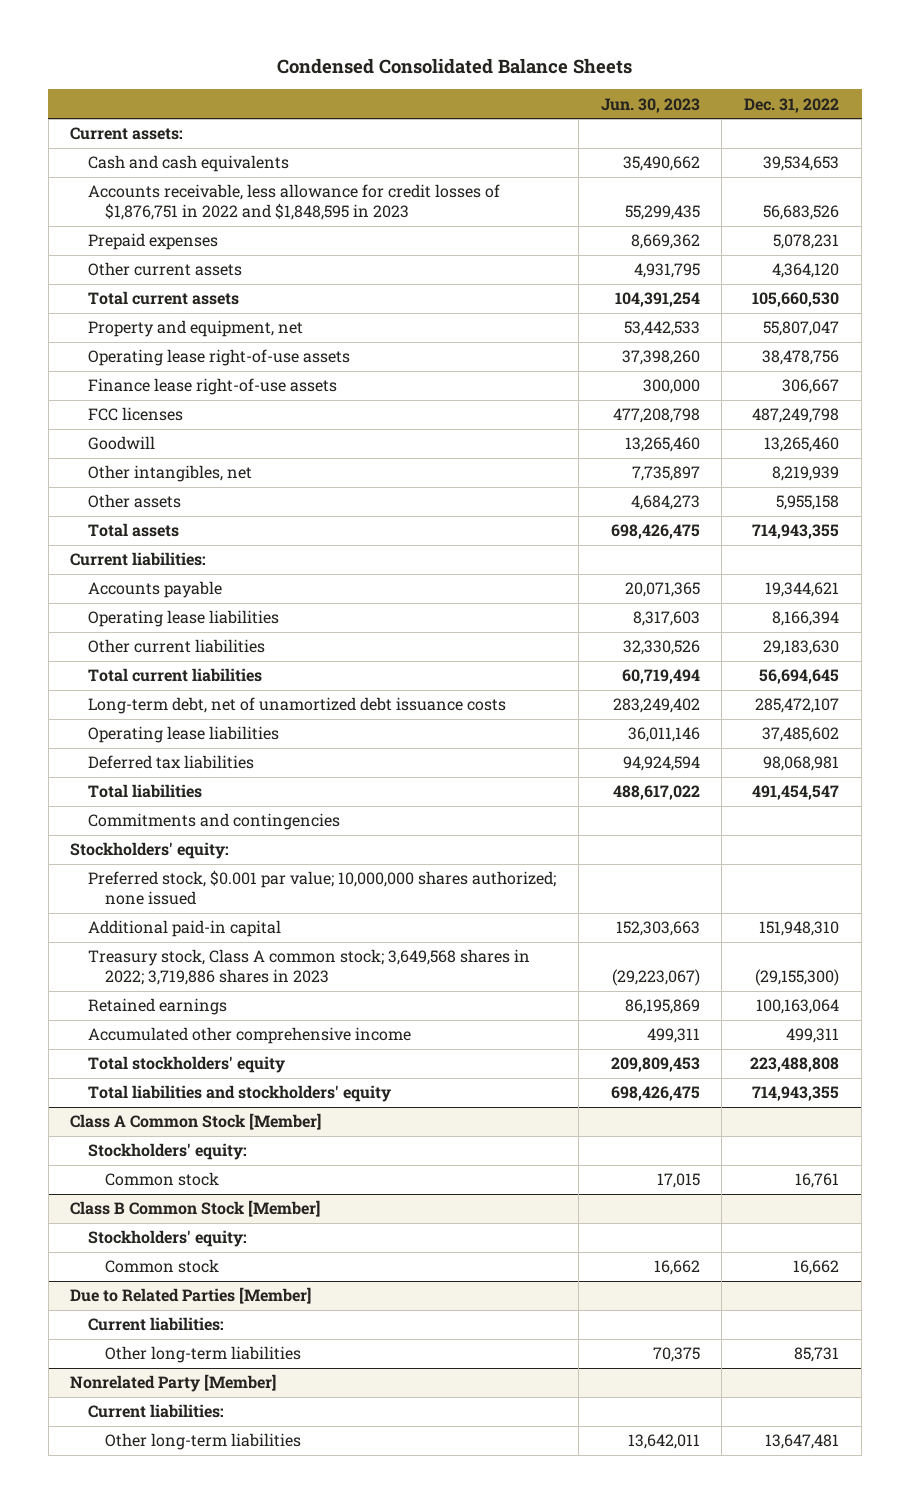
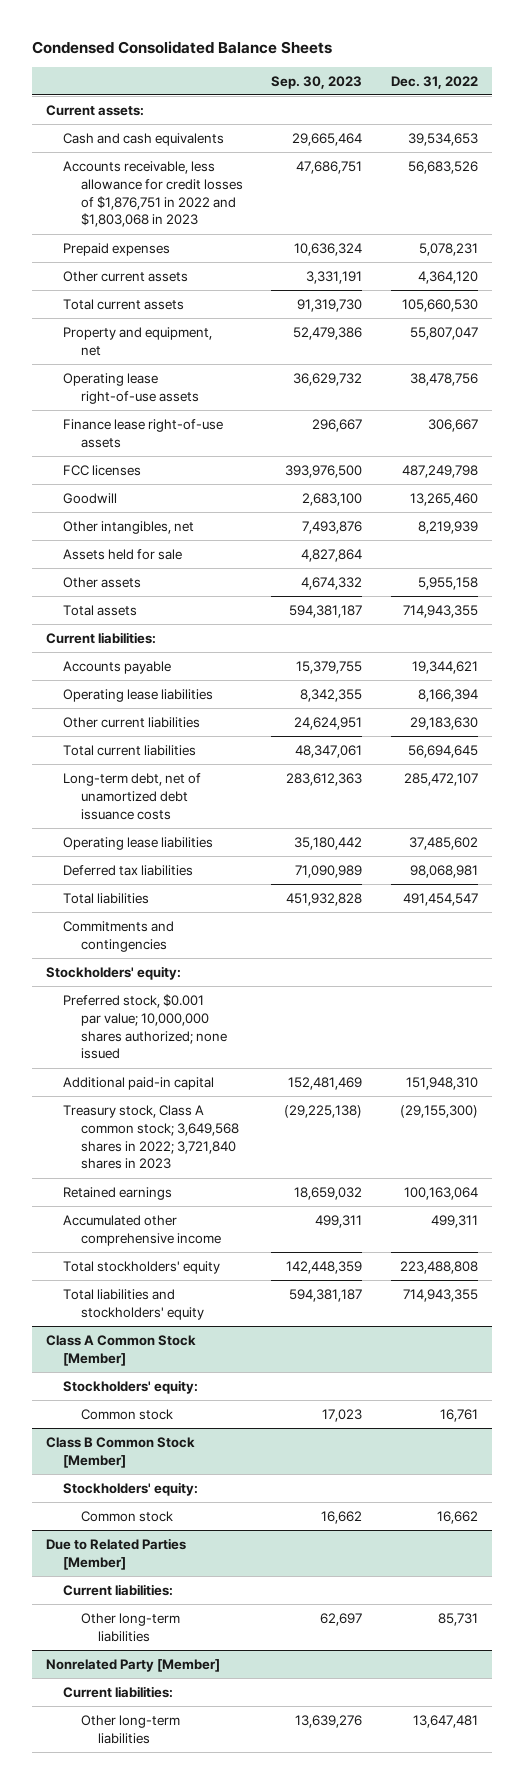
- | Jun. 30, 2023 | Dec. 31, 2022
+ | Sep. 30, 2023 | Dec. 31, 2022
- Accounts receivable, less allowance for credit losses of $1,876,751 in 2022 and $1,848,595 in 2023 | 55,299,435 | 56,683,526
+ Accounts receivable, less allowance for credit losses of $1,876,751 in 2022 and $1,803,068 in 2023 | 47,686,751 | 56,683,526
+ Assets held for sale | 4,827,864 |
- Treasury stock, Class A common stock; 3,649,568 shares in 2022; 3,719,886 shares in 2023 | (29,223,067) | (29,155,300)
+ Treasury stock, Class A common stock; 3,649,568 shares in 2022; 3,721,840 shares in 2023 | (29,225,138) | (29,155,300)

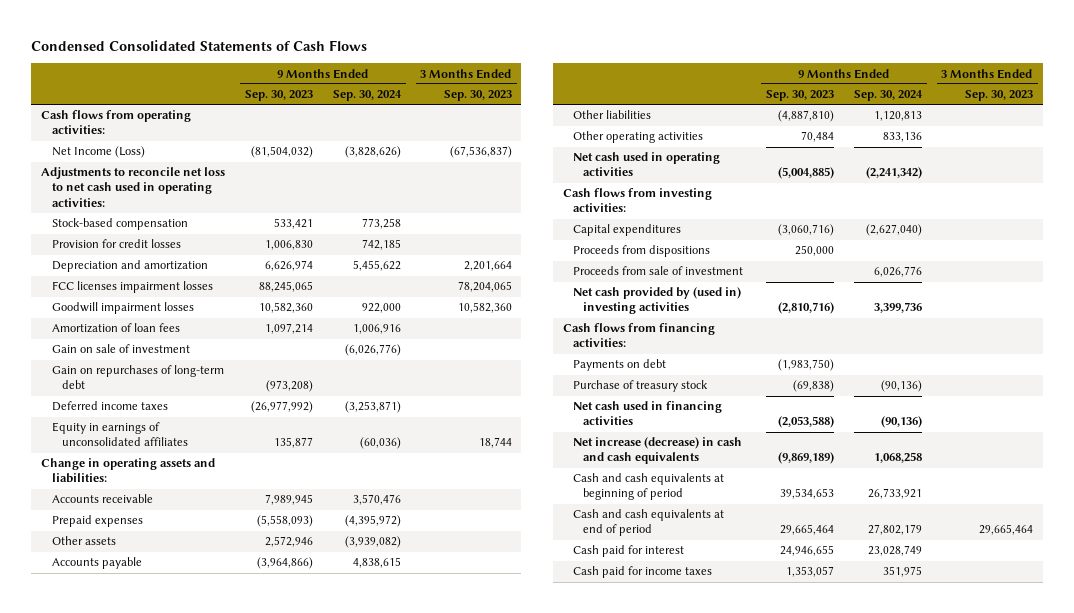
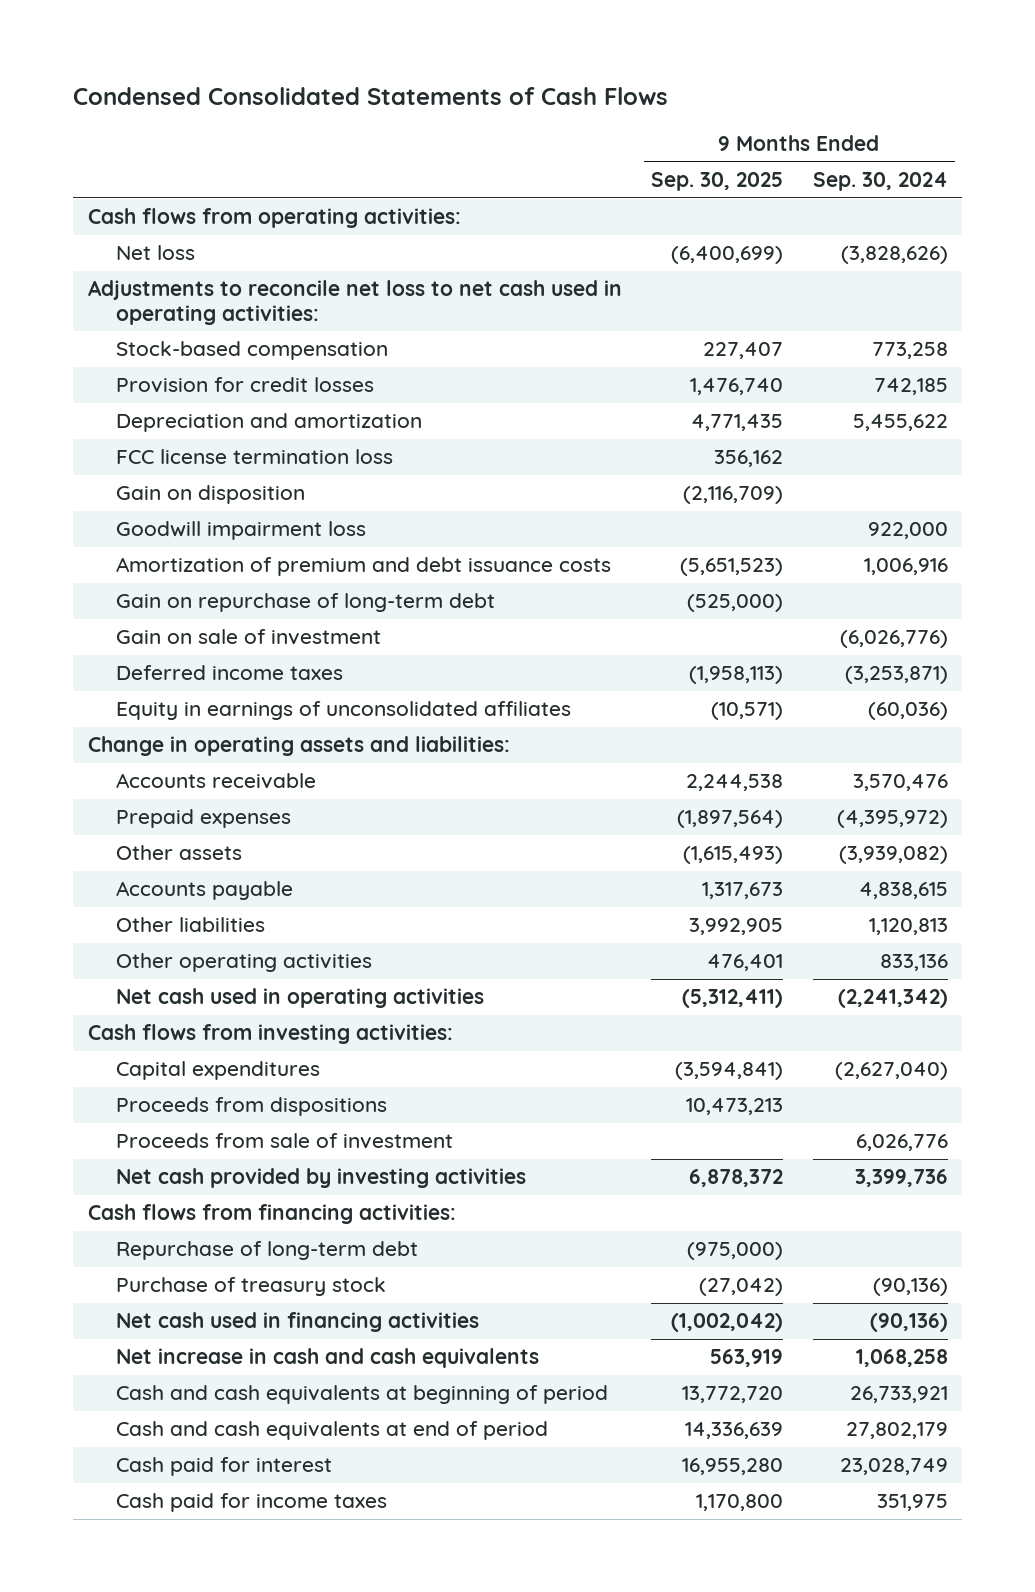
- | 9 Months Ended Sep. 30, 2023 | 9 Months Ended Sep. 30, 2024 | 3 Months Ended Sep. 30, 2023
+ | 9 Months Ended Sep. 30, 2025 | 9 Months Ended Sep. 30, 2024
- Net Income (Loss) | (81,504,032) | (3,828,626) | (67,536,837)
+ Net loss | (6,400,699) | (3,828,626)
- FCC licenses impairment losses | 88,245,065 | | 78,204,065
- Goodwill impairment losses | 10,582,360 | 922,000 | 10,582,360
- Amortization of loan fees | 1,097,214 | 1,006,916 |
+ FCC license termination loss | 356,162 |
+ Gain on disposition | (2,116,709) |
+ Goodwill impairment loss | | 922,000
+ Amortization of premium and debt issuance costs | (5,651,523) | 1,006,916
+ Gain on repurchase of long-term debt | (525,000) |
- Gain on repurchases of long-term debt | (973,208) | |
- Net cash provided by (used in) investing activities | (2,810,716) | 3,399,736 |
+ Net cash provided by investing activities | 6,878,372 | 3,399,736
- Payments on debt | (1,983,750) | |
+ Repurchase of long-term debt | (975,000) |
- Net increase (decrease) in cash and cash equivalents | (9,869,189) | 1,068,258 |
+ Net increase in cash and cash equivalents | 563,919 | 1,068,258

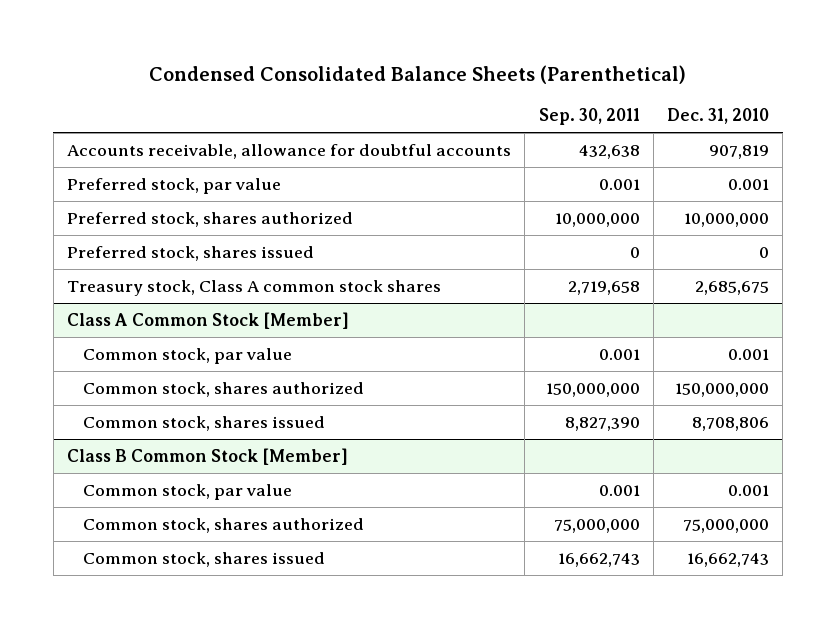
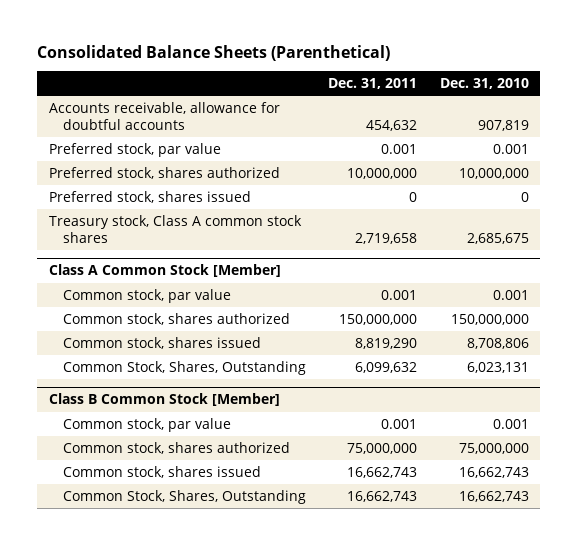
- Condensed Consolidated Balance Sheets (Parenthetical)
+ Consolidated Balance Sheets (Parenthetical)
- | Sep. 30, 2011 | Dec. 31, 2010
+ | Dec. 31, 2011 | Dec. 31, 2010
@ Class A Common Stock [Member]
+ Common Stock, Shares, Outstanding | 6,099,632 | 6,023,131
@ Class B Common Stock [Member]
+ Common Stock, Shares, Outstanding | 16,662,743 | 16,662,743

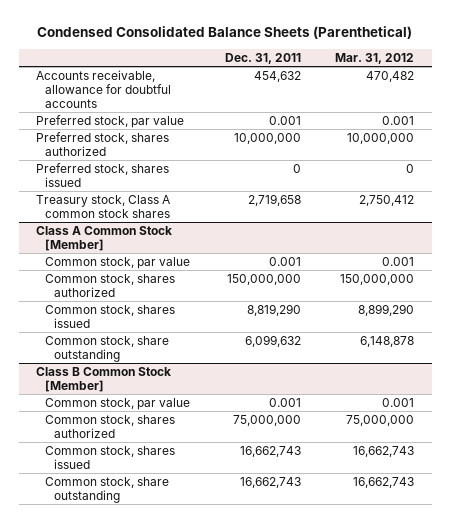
- Consolidated Balance Sheets (Parenthetical)
+ Condensed Consolidated Balance Sheets (Parenthetical)
- | Dec. 31, 2011 | Dec. 31, 2010
+ | Dec. 31, 2011 | Mar. 31, 2012
@ Class A Common Stock [Member]
- Common Stock, Shares, Outstanding | 6,099,632 | 6,023,131
+ Common stock, share outstanding | 6,099,632 | 6,148,878
@ Class B Common Stock [Member]
- Common Stock, Shares, Outstanding | 16,662,743 | 16,662,743
+ Common stock, share outstanding | 16,662,743 | 16,662,743

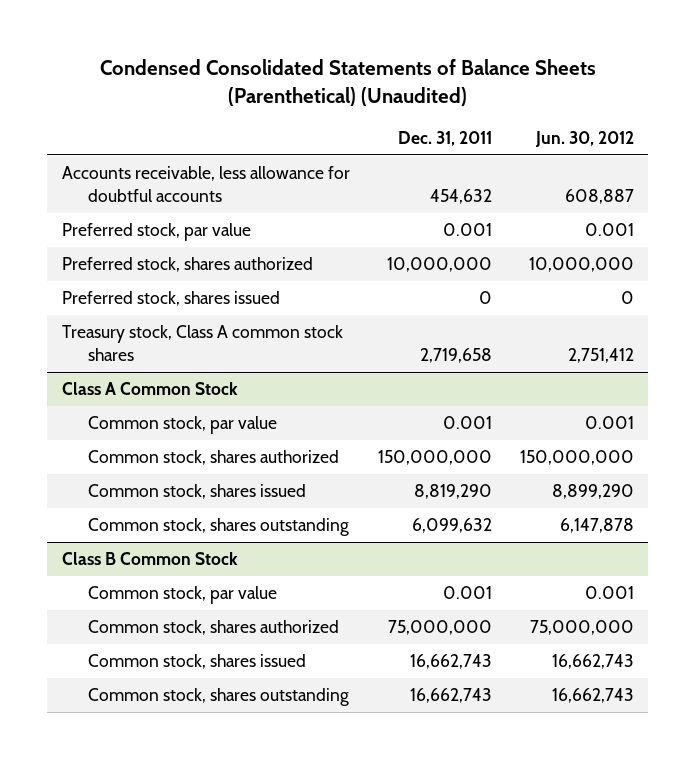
- Condensed Consolidated Balance Sheets (Parenthetical)
+ Condensed Consolidated Statements of Balance Sheets (Parenthetical) (Unaudited)
- | Dec. 31, 2011 | Mar. 31, 2012
+ | Dec. 31, 2011 | Jun. 30, 2012
- Accounts receivable, allowance for doubtful accounts | 454,632 | 470,482
+ Accounts receivable, less allowance for doubtful accounts | 454,632 | 608,887
- Class A Common Stock [Member]
+ Class A Common Stock
- Common stock, share outstanding | 6,099,632 | 6,148,878
- Class B Common Stock [Member]
+ Common stock, shares outstanding | 6,099,632 | 6,147,878
+ Class B Common Stock
- Common stock, share outstanding | 16,662,743 | 16,662,743
+ Common stock, shares outstanding | 16,662,743 | 16,662,743

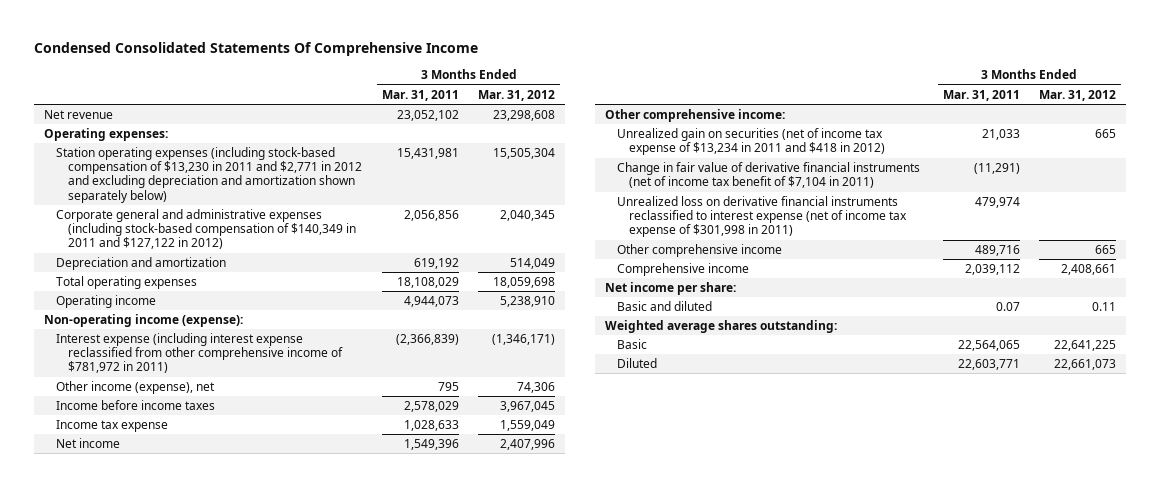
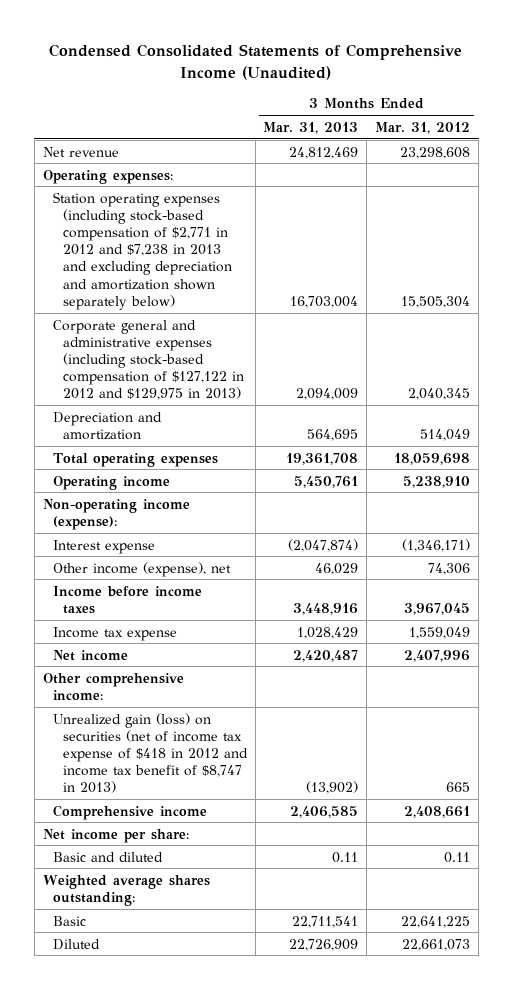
- Condensed Consolidated Statements Of Comprehensive Income
+ Condensed Consolidated Statements of Comprehensive Income (Unaudited)
- | 3 Months Ended Mar. 31, 2011 | 3 Months Ended Mar. 31, 2012
+ | 3 Months Ended Mar. 31, 2013 | 3 Months Ended Mar. 31, 2012
- Station operating expenses (including stock-based compensation of $13,230 in 2011 and $2,771 in 2012 and excluding depreciation and amortization shown separately below) | 15,431,981 | 15,505,304
- Corporate general and administrative expenses (including stock-based compensation of $140,349 in 2011 and $127,122 in 2012) | 2,056,856 | 2,040,345
+ Station operating expenses (including stock-based compensation of $2,771 in 2012 and $7,238 in 2013 and excluding depreciation and amortization shown separately below) | 16,703,004 | 15,505,304
+ Corporate general and administrative expenses (including stock-based compensation of $127,122 in 2012 and $129,975 in 2013) | 2,094,009 | 2,040,345
- Interest expense (including interest expense reclassified from other comprehensive income of $781,972 in 2011) | (2,366,839) | (1,346,171)
+ Interest expense | (2,047,874) | (1,346,171)
- Unrealized gain on securities (net of income tax expense of $13,234 in 2011 and $418 in 2012) | 21,033 | 665
- Change in fair value of derivative financial instruments (net of income tax benefit of $7,104 in 2011) | (11,291) |
- Unrealized loss on derivative financial instruments reclassified to interest expense (net of income tax expense of $301,998 in 2011) | 479,974 |
- Other comprehensive income | 489,716 | 665
+ Unrealized gain (loss) on securities (net of income tax expense of $418 in 2012 and income tax benefit of $8,747 in 2013) | (13,902) | 665

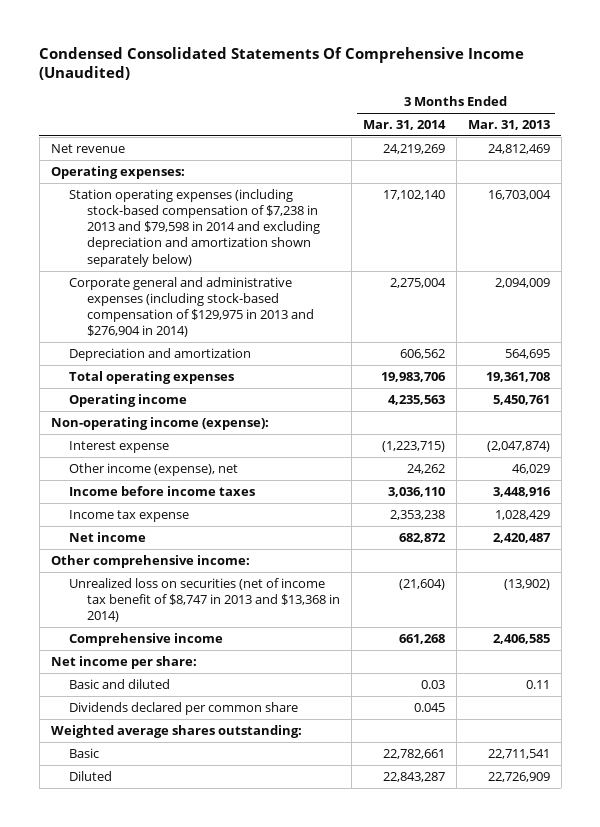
- Condensed Consolidated Statements of Comprehensive Income (Unaudited)
+ Condensed Consolidated Statements Of Comprehensive Income (Unaudited)
- | 3 Months Ended Mar. 31, 2013 | 3 Months Ended Mar. 31, 2012
+ | 3 Months Ended Mar. 31, 2014 | 3 Months Ended Mar. 31, 2013
- Station operating expenses (including stock-based compensation of $2,771 in 2012 and $7,238 in 2013 and excluding depreciation and amortization shown separately below) | 16,703,004 | 15,505,304
- Corporate general and administrative expenses (including stock-based compensation of $127,122 in 2012 and $129,975 in 2013) | 2,094,009 | 2,040,345
+ Station operating expenses (including stock-based compensation of $7,238 in 2013 and $79,598 in 2014 and excluding depreciation and amortization shown separately below) | 17,102,140 | 16,703,004
+ Corporate general and administrative expenses (including stock-based compensation of $129,975 in 2013 and $276,904 in 2014) | 2,275,004 | 2,094,009
- Unrealized gain (loss) on securities (net of income tax expense of $418 in 2012 and income tax benefit of $8,747 in 2013) | (13,902) | 665
+ Unrealized loss on securities (net of income tax benefit of $8,747 in 2013 and $13,368 in 2014) | (21,604) | (13,902)
+ Dividends declared per common share | 0.045 |

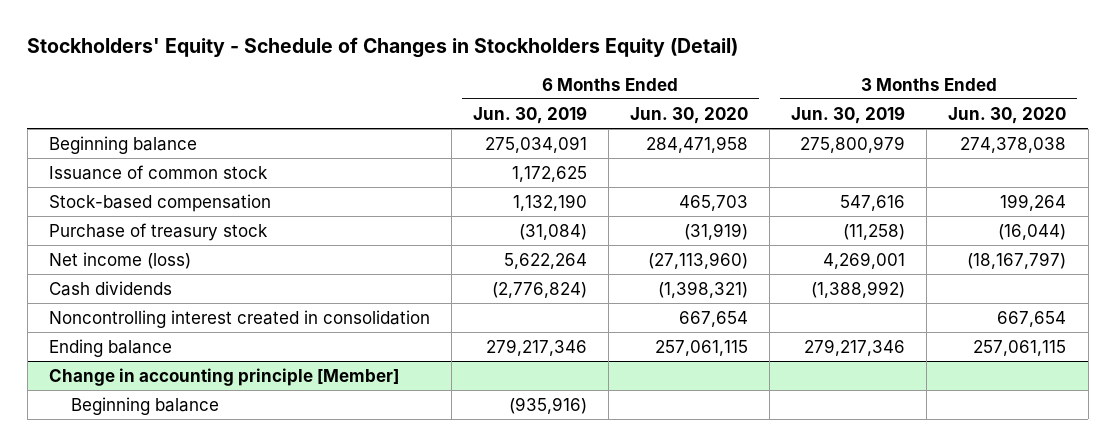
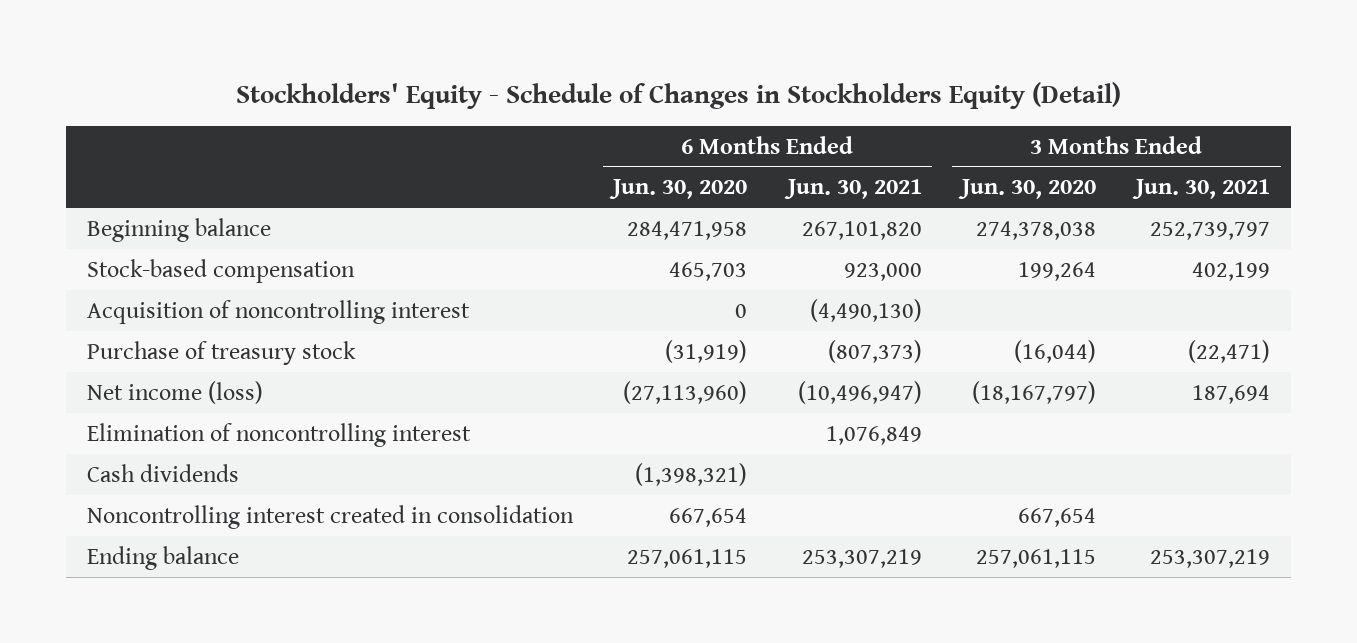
- | 6 Months Ended Jun. 30, 2019 | 6 Months Ended Jun. 30, 2020 | 3 Months Ended Jun. 30, 2019 | 3 Months Ended Jun. 30, 2020
+ | 6 Months Ended Jun. 30, 2020 | 6 Months Ended Jun. 30, 2021 | 3 Months Ended Jun. 30, 2020 | 3 Months Ended Jun. 30, 2021
- Issuance of common stock | 1,172,625 | | |
+ Acquisition of noncontrolling interest | 0 | (4,490,130) | |
+ Elimination of noncontrolling interest | | 1,076,849 | |
- Change in accounting principle [Member]
- Beginning balance | (935,916) | | |

